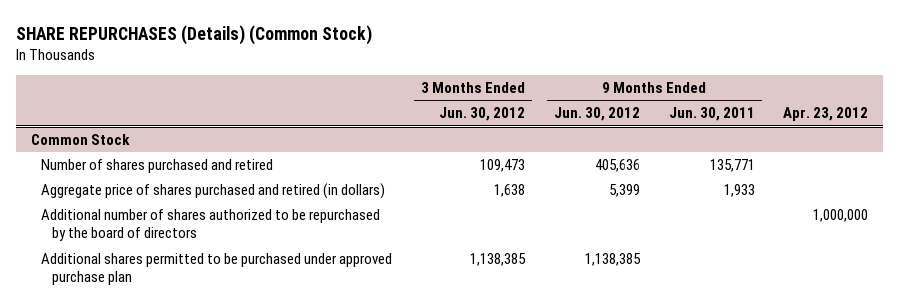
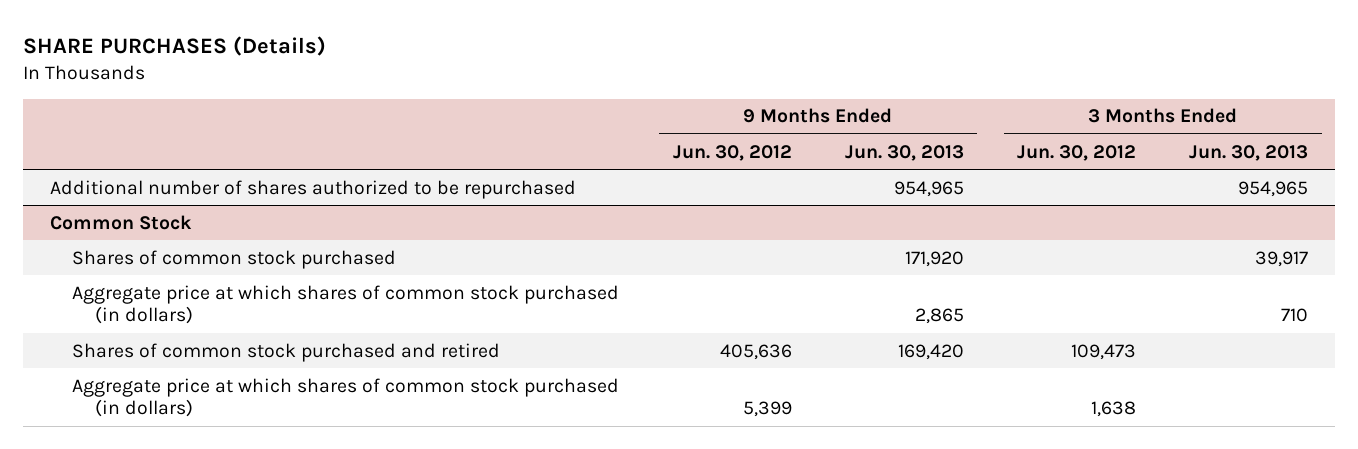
- SHARE REPURCHASES (Details) (Common Stock)
+ SHARE PURCHASES (Details)
- | 3 Months Ended Jun. 30, 2012 | 9 Months Ended Jun. 30, 2012 | 9 Months Ended Jun. 30, 2011 | Apr. 23, 2012
+ | 9 Months Ended Jun. 30, 2012 | 9 Months Ended Jun. 30, 2013 | 3 Months Ended Jun. 30, 2012 | 3 Months Ended Jun. 30, 2013
+ Additional number of shares authorized to be repurchased | | 954,965 | | 954,965
@ Common Stock
- Number of shares purchased and retired | 109,473 | 405,636 | 135,771 |
- Aggregate price of shares purchased and retired (in dollars) | 1,638 | 5,399 | 1,933 |
- Additional number of shares authorized to be repurchased by the board of directors | | | | 1,000,000
- Additional shares permitted to be purchased under approved purchase plan | 1,138,385 | 1,138,385 | |
+ Shares of common stock purchased | | 171,920 | | 39,917
+ Aggregate price at which shares of common stock purchased (in dollars) | | 2,865 | | 710
+ Shares of common stock purchased and retired | 405,636 | 169,420 | 109,473 |
+ Aggregate price at which shares of common stock purchased (in dollars) | 5,399 | | 1,638 |

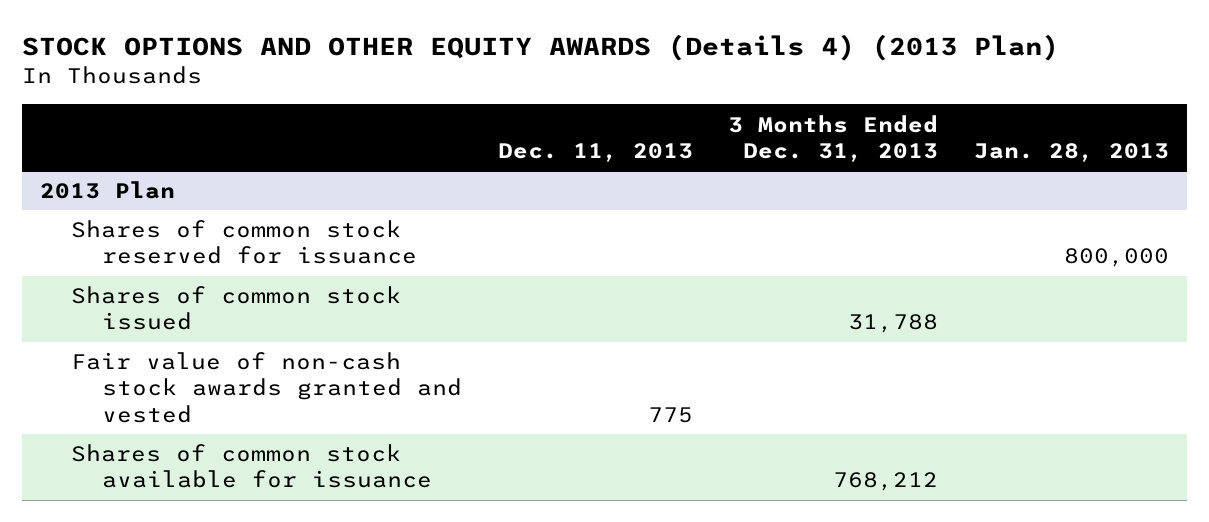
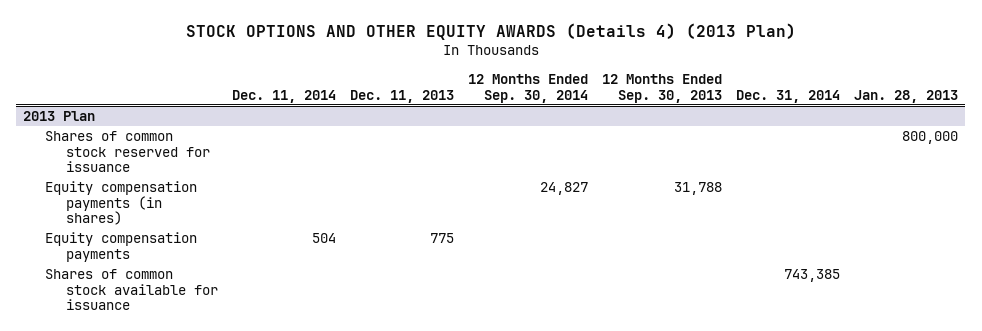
- | Dec. 11, 2013 | 3 Months Ended Dec. 31, 2013 | Jan. 28, 2013
+ | Dec. 11, 2014 | Dec. 11, 2013 | 12 Months Ended Sep. 30, 2014 | 12 Months Ended Sep. 30, 2013 | Dec. 31, 2014 | Jan. 28, 2013
@ 2013 Plan
- Shares of common stock issued | | 31,788 |
- Fair value of non-cash stock awards granted and vested | 775 | |
+ Equity compensation payments (in shares) | | | 24,827 | 31,788 | |
+ Equity compensation payments | 504 | 775 | | | |

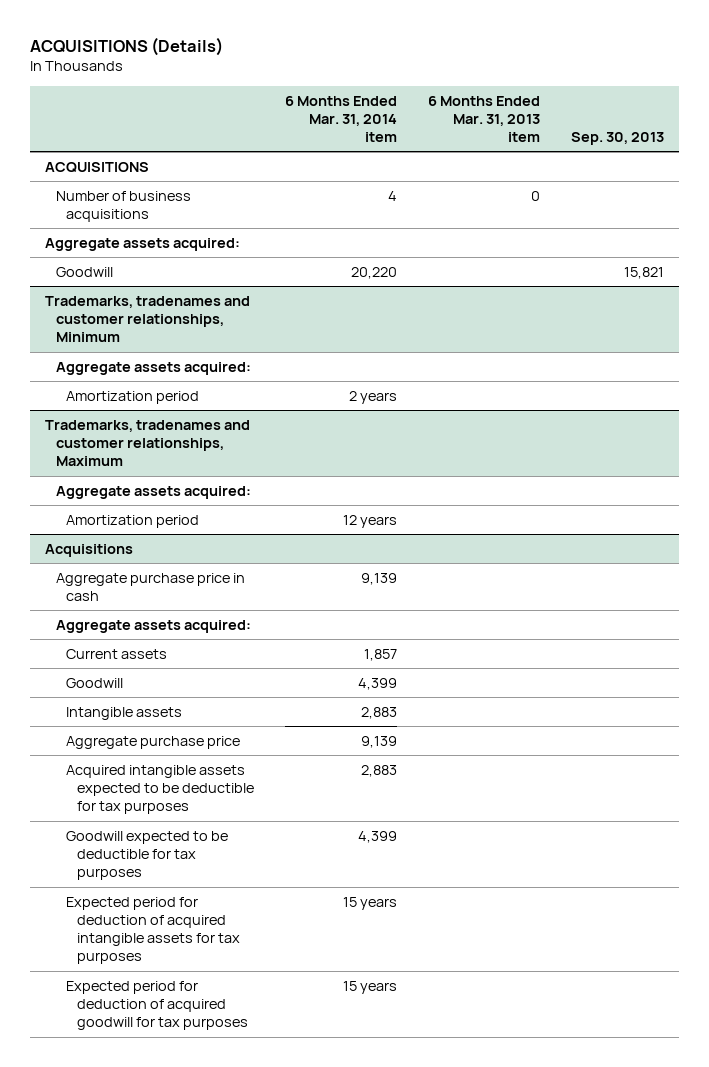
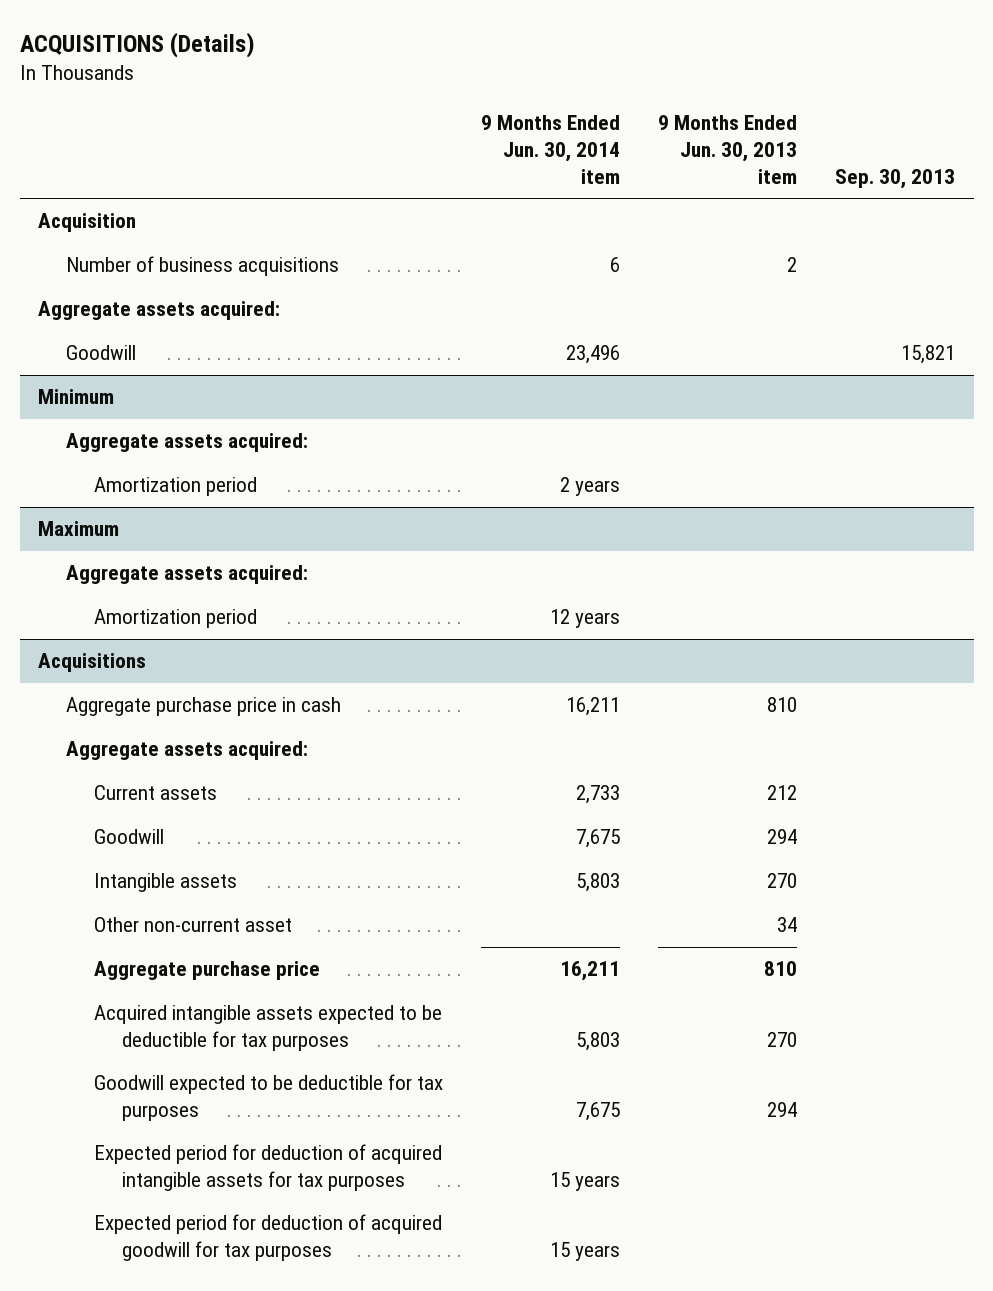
- | 6 Months Ended Mar. 31, 2014 item | 6 Months Ended Mar. 31, 2013 item | Sep. 30, 2013
+ | 9 Months Ended Jun. 30, 2014 item | 9 Months Ended Jun. 30, 2013 item | Sep. 30, 2013
- ACQUISITIONS
+ Acquisition
- Trademarks, tradenames and customer relationships, Minimum
+ Minimum
- Trademarks, tradenames and customer relationships, Maximum
+ Maximum
@ Acquisitions
+ Other non-current asset | | 34 |

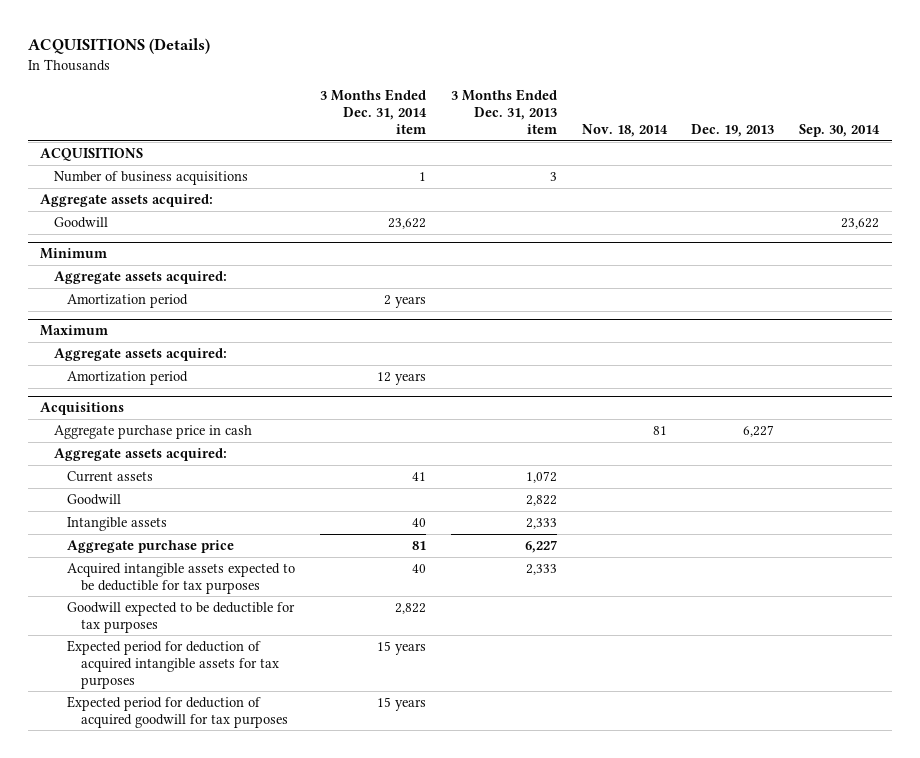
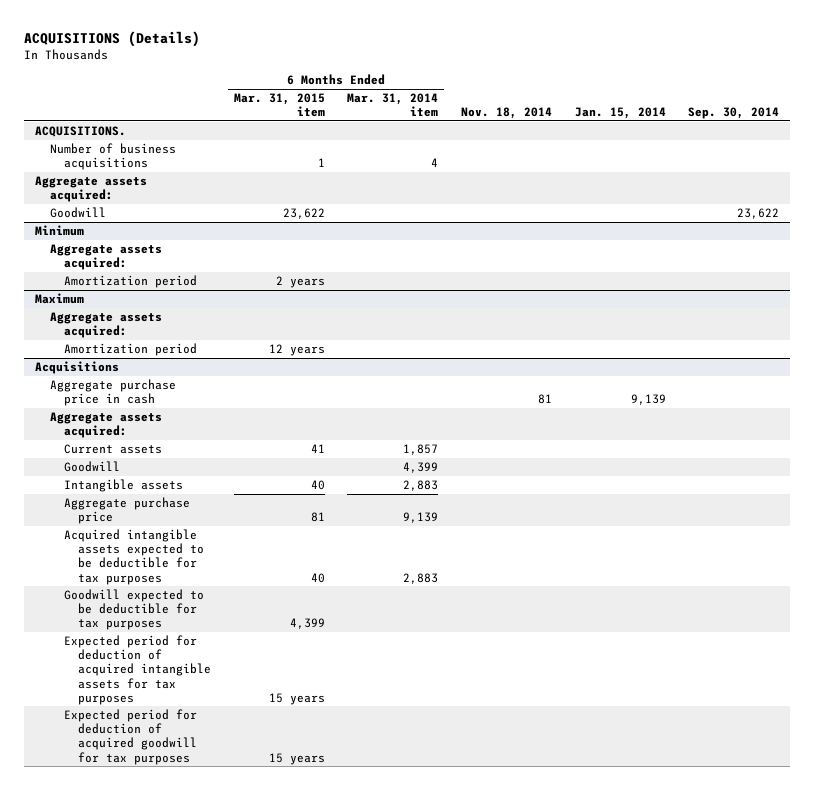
- | 3 Months Ended Dec. 31, 2014 item | 3 Months Ended Dec. 31, 2013 item | Nov. 18, 2014 | Dec. 19, 2013 | Sep. 30, 2014
+ | 6 Months Ended Mar. 31, 2015 item | 6 Months Ended Mar. 31, 2014 item | Nov. 18, 2014 | Jan. 15, 2014 | Sep. 30, 2014
- ACQUISITIONS
+ ACQUISITIONS.

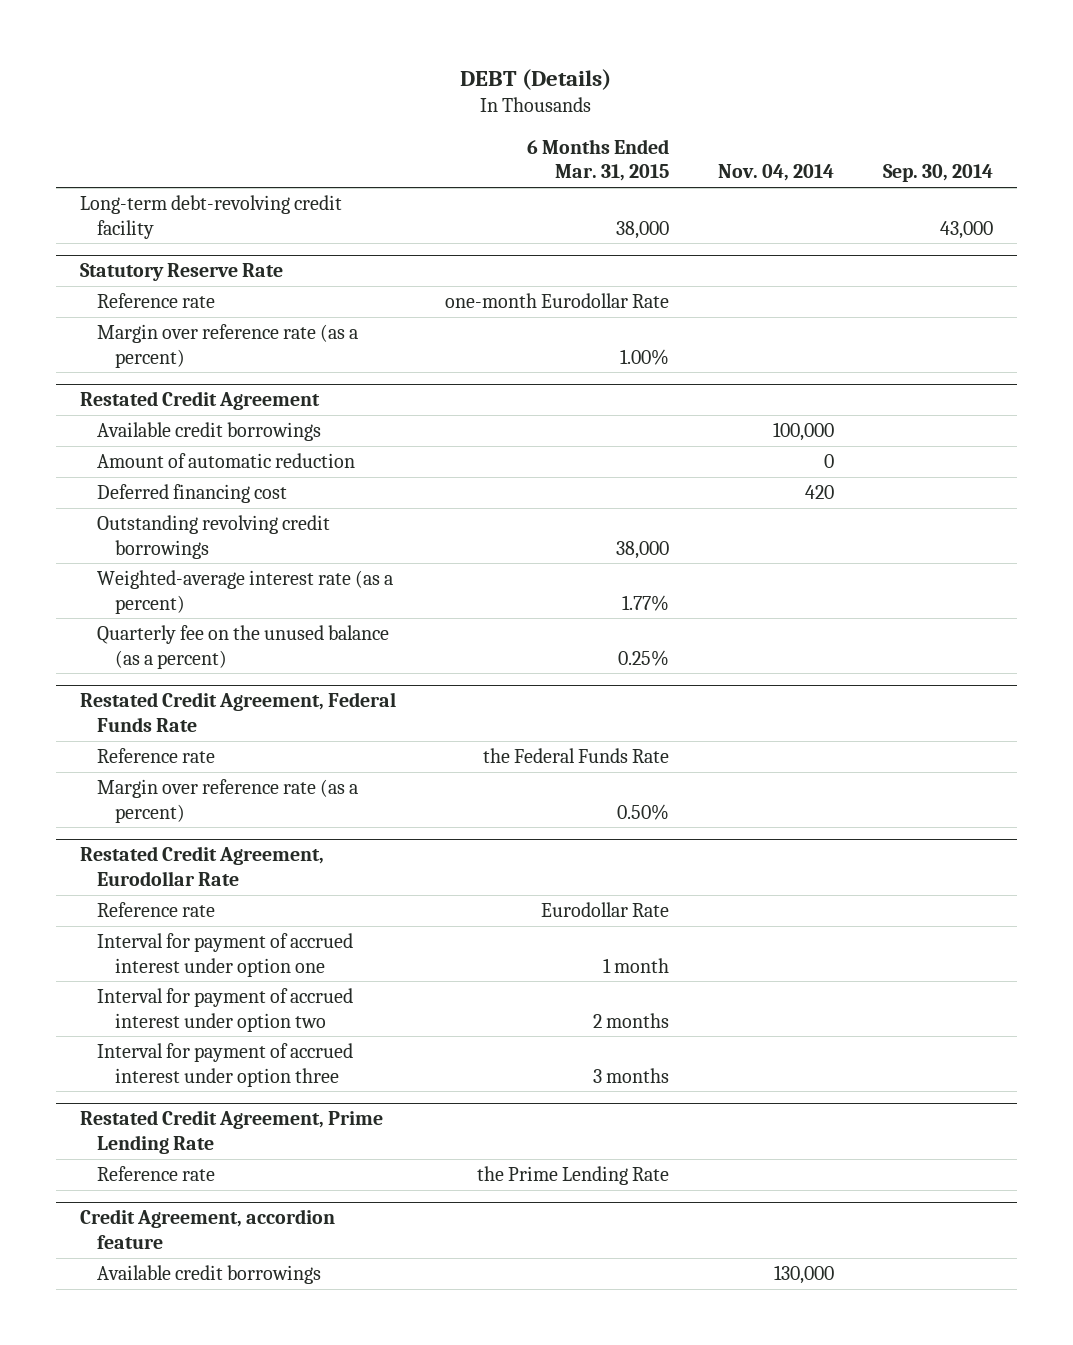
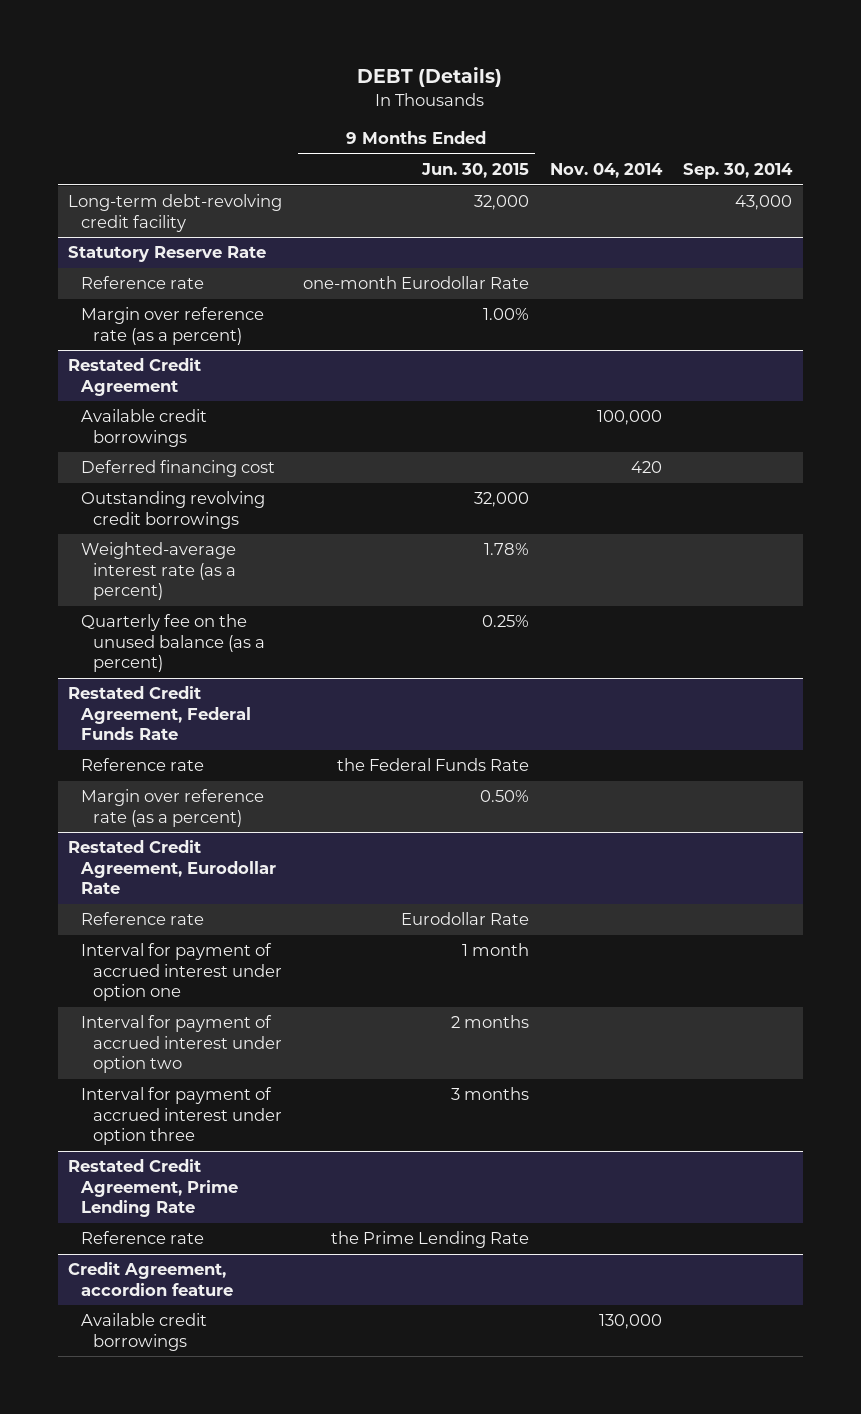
- | 6 Months Ended Mar. 31, 2015 | Nov. 04, 2014 | Sep. 30, 2014
+ | 9 Months Ended Jun. 30, 2015 | Nov. 04, 2014 | Sep. 30, 2014
@ Restated Credit Agreement
- Amount of automatic reduction | | 0 |

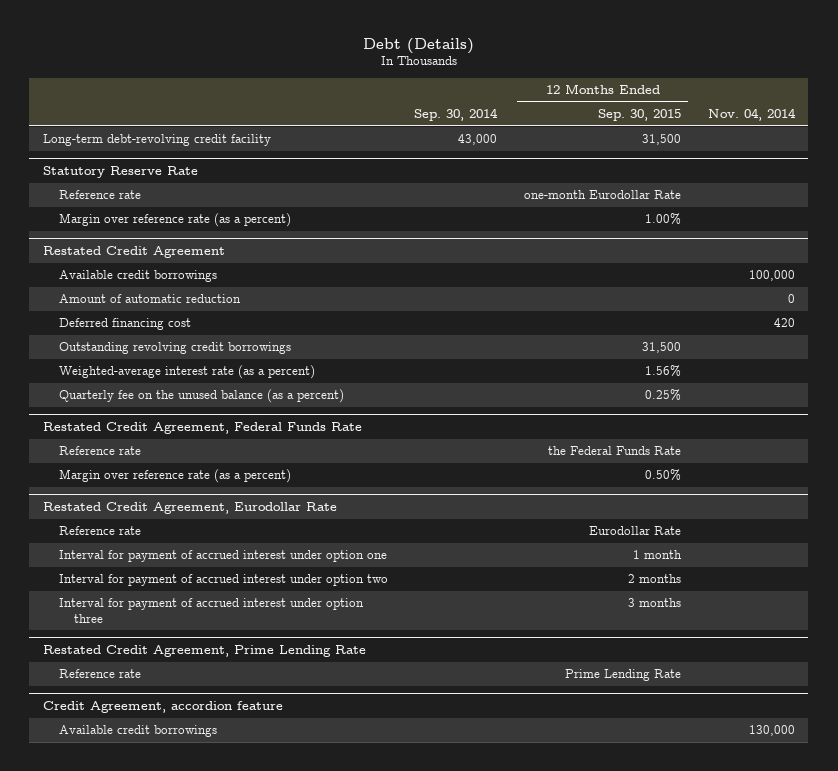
- DEBT (Details)
+ Debt (Details)
- | 9 Months Ended Jun. 30, 2015 | Nov. 04, 2014 | Sep. 30, 2014
+ | Sep. 30, 2014 | 12 Months Ended Sep. 30, 2015 | Nov. 04, 2014
@ Restated Credit Agreement
+ Amount of automatic reduction | | | 0

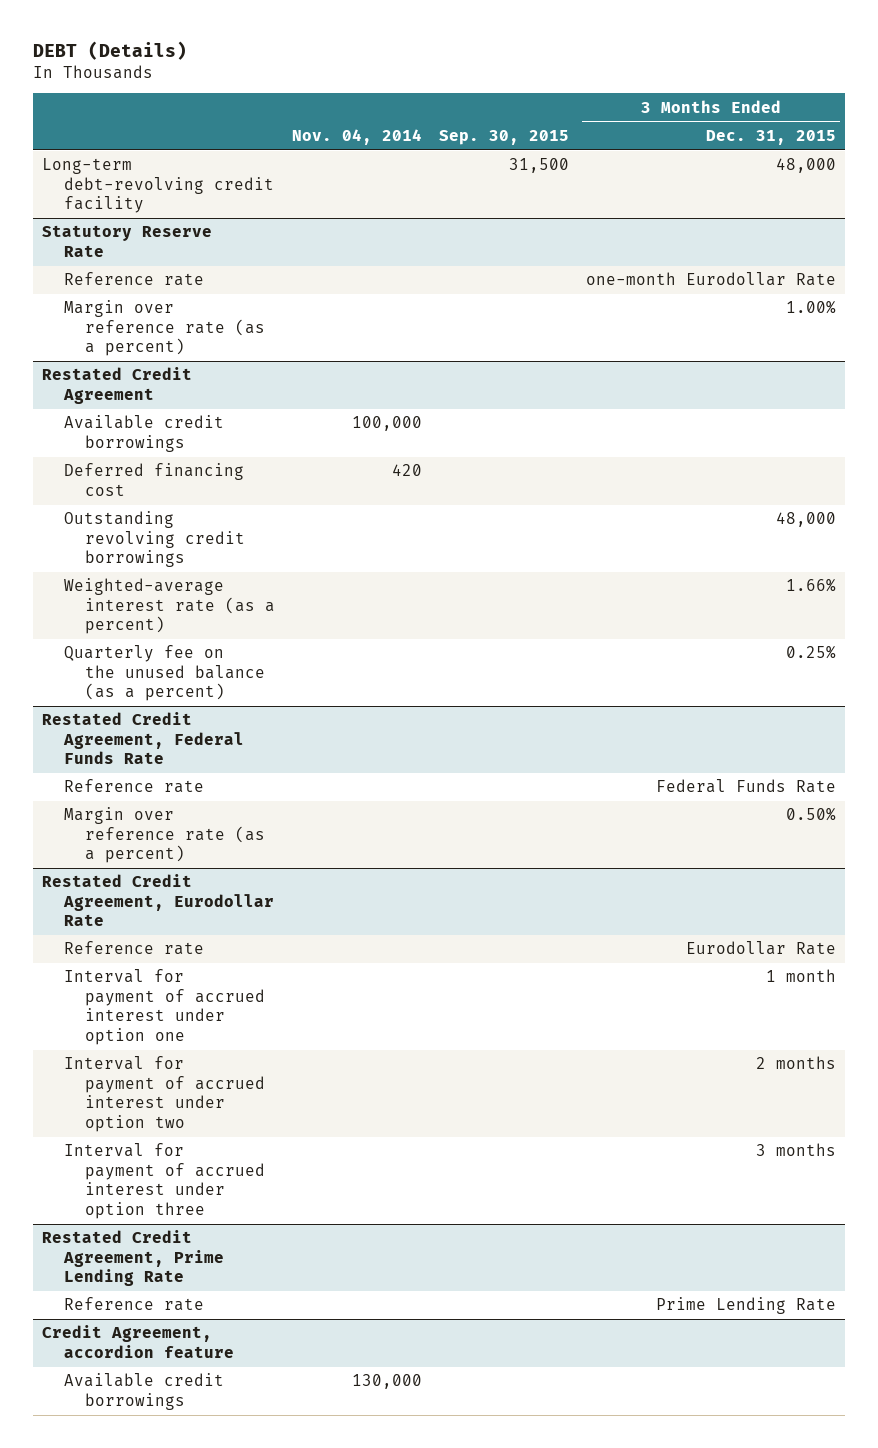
- Debt (Details)
+ DEBT (Details)
- | Sep. 30, 2014 | 12 Months Ended Sep. 30, 2015 | Nov. 04, 2014
+ | Nov. 04, 2014 | Sep. 30, 2015 | 3 Months Ended Dec. 31, 2015
@ Restated Credit Agreement
- Amount of automatic reduction | | | 0

